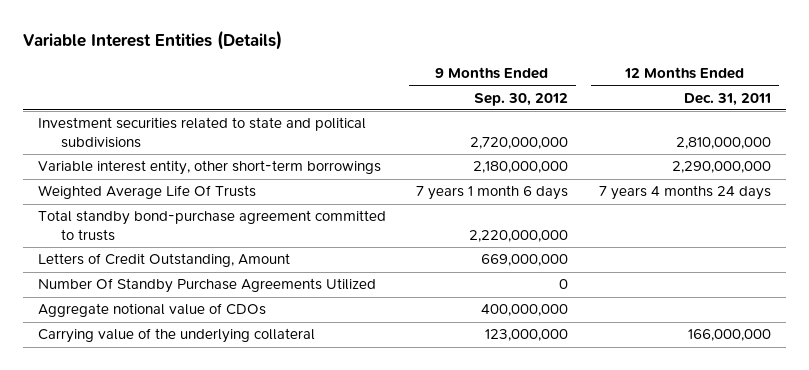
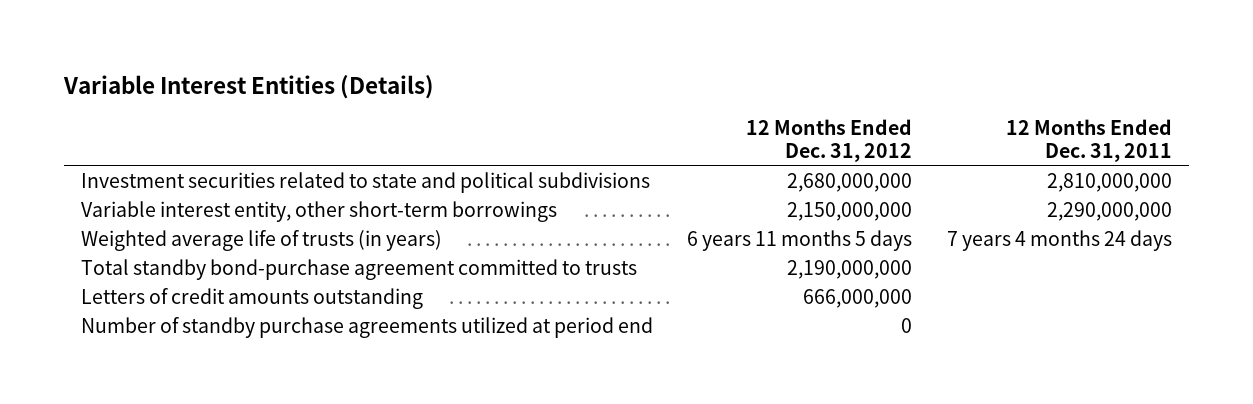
- | 9 Months Ended Sep. 30, 2012 | 12 Months Ended Dec. 31, 2011
+ | 12 Months Ended Dec. 31, 2012 | 12 Months Ended Dec. 31, 2011
- Weighted Average Life Of Trusts | 7 years 1 month 6 days | 7 years 4 months 24 days
+ Weighted average life of trusts (in years) | 6 years 11 months 5 days | 7 years 4 months 24 days
- Letters of Credit Outstanding, Amount | 669,000,000 |
- Number Of Standby Purchase Agreements Utilized | 0 |
- Aggregate notional value of CDOs | 400,000,000 |
- Carrying value of the underlying collateral | 123,000,000 | 166,000,000
+ Letters of credit amounts outstanding | 666,000,000 |
+ Number of standby purchase agreements utilized at period end | 0 |

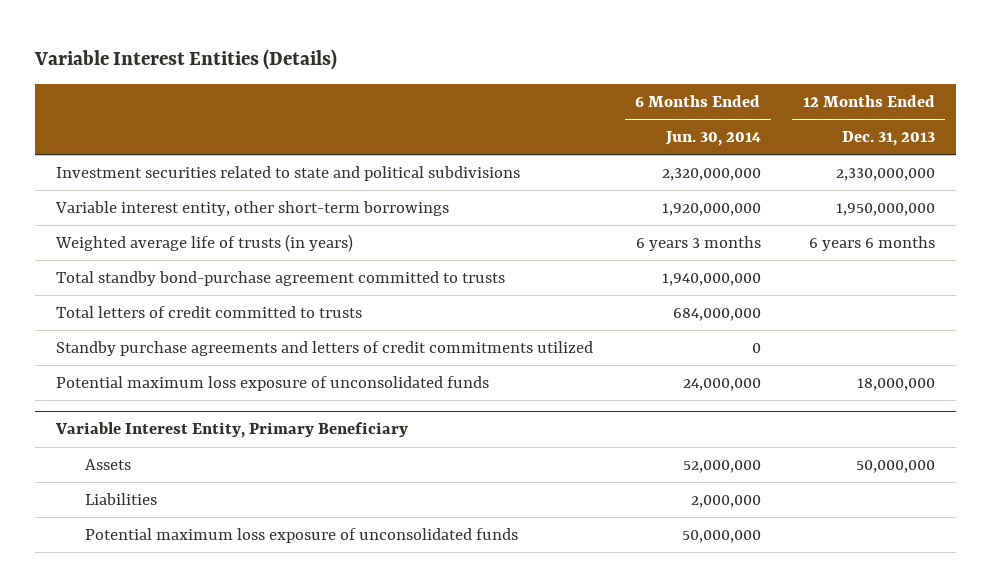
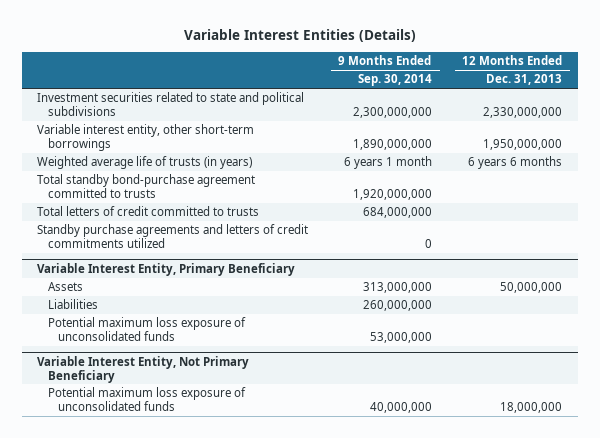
- | 6 Months Ended Jun. 30, 2014 | 12 Months Ended Dec. 31, 2013
+ | 9 Months Ended Sep. 30, 2014 | 12 Months Ended Dec. 31, 2013
- Potential maximum loss exposure of unconsolidated funds | 24,000,000 | 18,000,000
+ Variable Interest Entity, Not Primary Beneficiary
+ Potential maximum loss exposure of unconsolidated funds | 40,000,000 | 18,000,000

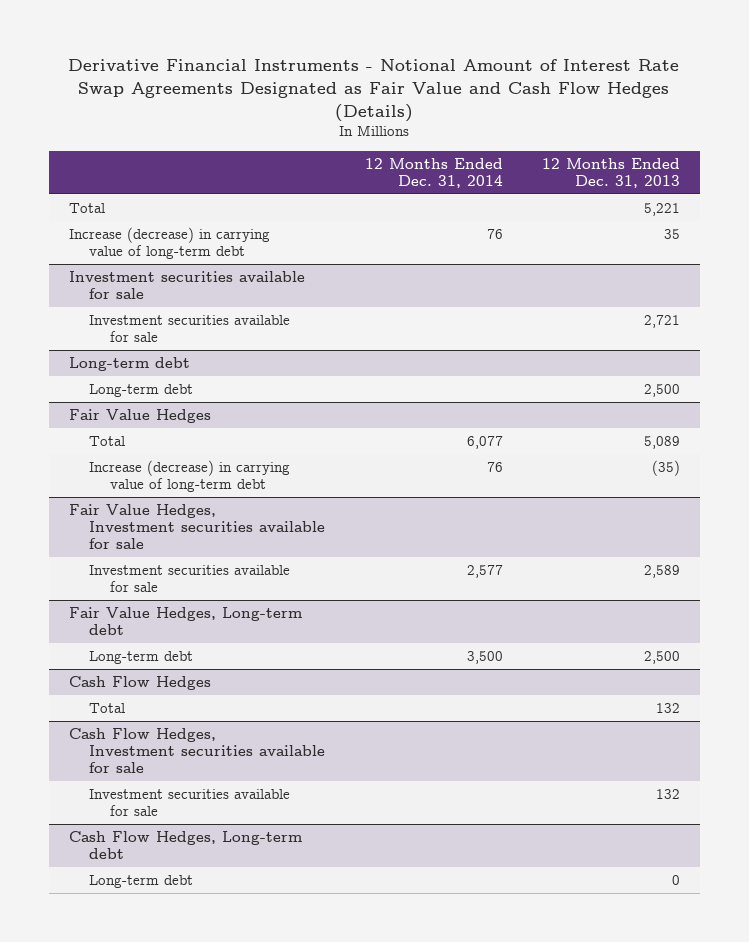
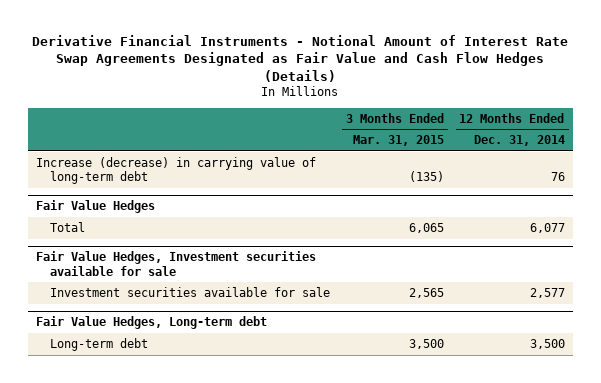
- | 12 Months Ended Dec. 31, 2014 | 12 Months Ended Dec. 31, 2013
+ | 3 Months Ended Mar. 31, 2015 | 12 Months Ended Dec. 31, 2014
- Total | | 5,221
- Investment securities available for sale
- Investment securities available for sale | | 2,721
- Long-term debt
- Long-term debt | | 2,500
@ Fair Value Hedges
- Increase (decrease) in carrying value of long-term debt | 76 | (35)
- Cash Flow Hedges
- Total | | 132
- Cash Flow Hedges, Investment securities available for sale
- Investment securities available for sale | | 132
- Cash Flow Hedges, Long-term debt
- Long-term debt | | 0

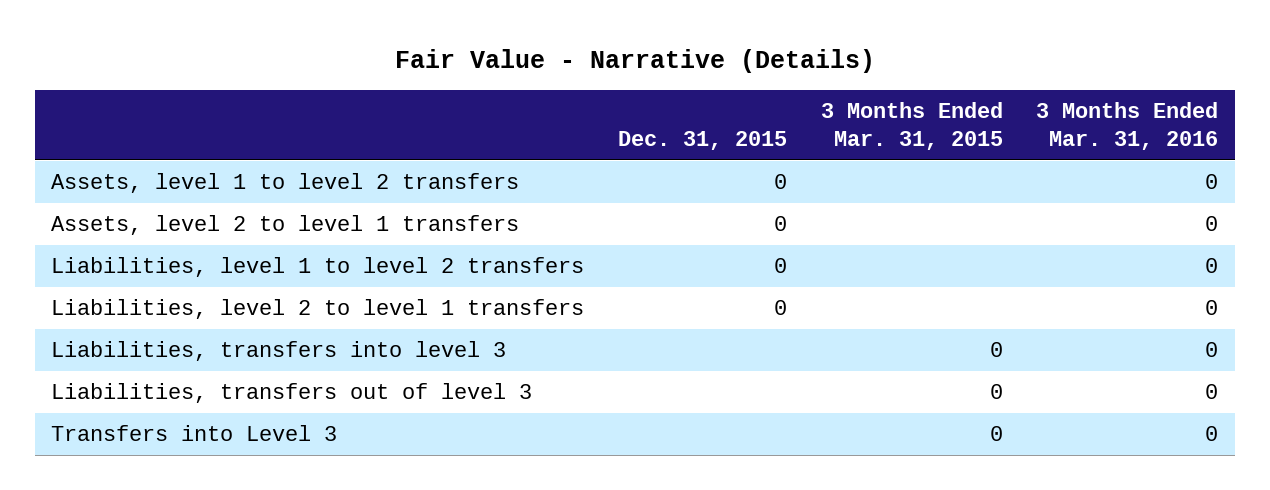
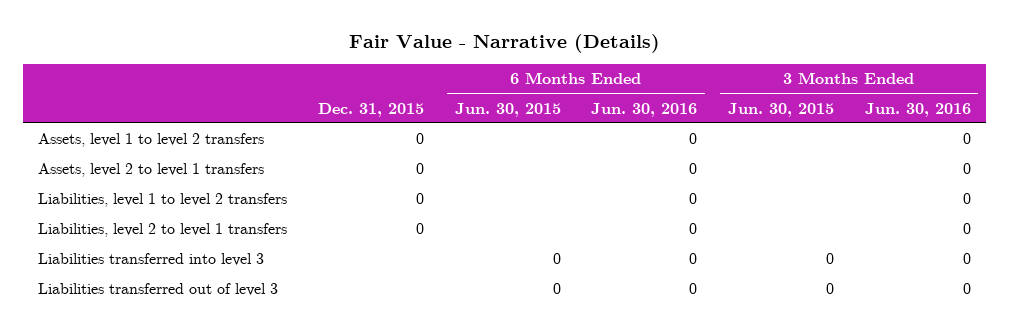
- | Dec. 31, 2015 | 3 Months Ended Mar. 31, 2015 | 3 Months Ended Mar. 31, 2016
+ | Dec. 31, 2015 | 6 Months Ended Jun. 30, 2015 | 6 Months Ended Jun. 30, 2016 | 3 Months Ended Jun. 30, 2015 | 3 Months Ended Jun. 30, 2016
- Liabilities, transfers into level 3 | | 0 | 0
- Liabilities, transfers out of level 3 | | 0 | 0
- Transfers into Level 3 | | 0 | 0
+ Liabilities transferred into level 3 | | 0 | 0 | 0 | 0
+ Liabilities transferred out of level 3 | | 0 | 0 | 0 | 0

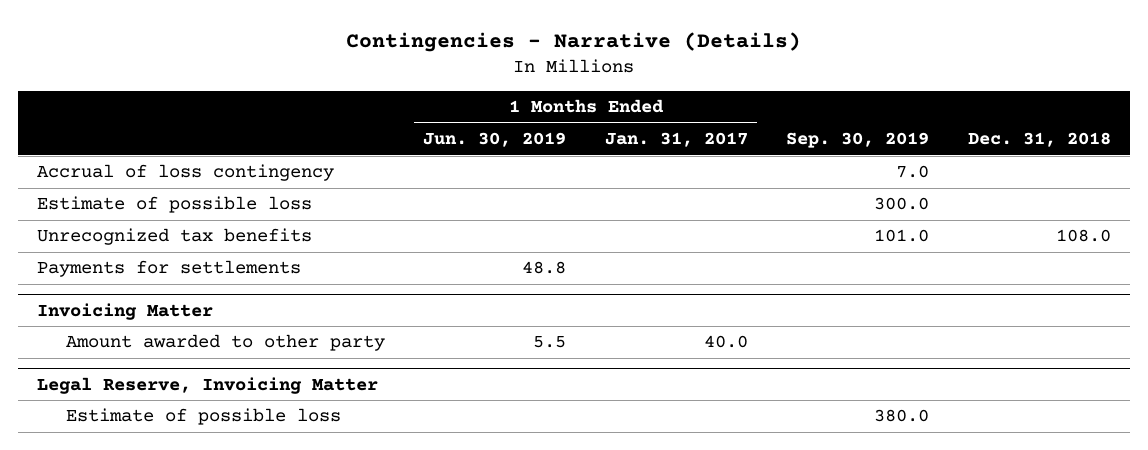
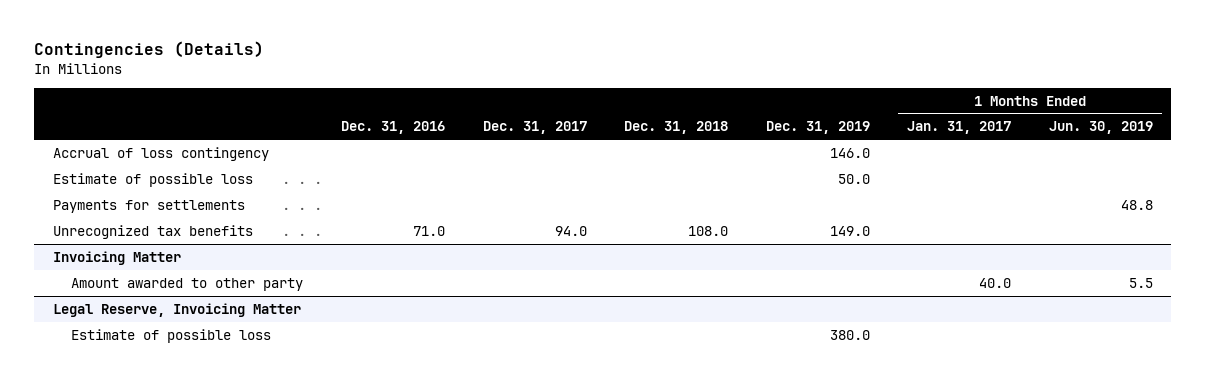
- Contingencies - Narrative (Details)
+ Contingencies (Details)
- | 1 Months Ended Jun. 30, 2019 | 1 Months Ended Jan. 31, 2017 | Sep. 30, 2019 | Dec. 31, 2018
+ | Dec. 31, 2016 | Dec. 31, 2017 | Dec. 31, 2018 | Dec. 31, 2019 | 1 Months Ended Jan. 31, 2017 | 1 Months Ended Jun. 30, 2019
moved down: Unrecognized tax benefits | 71.0 | 94.0 | 108.0 | 149.0 | |

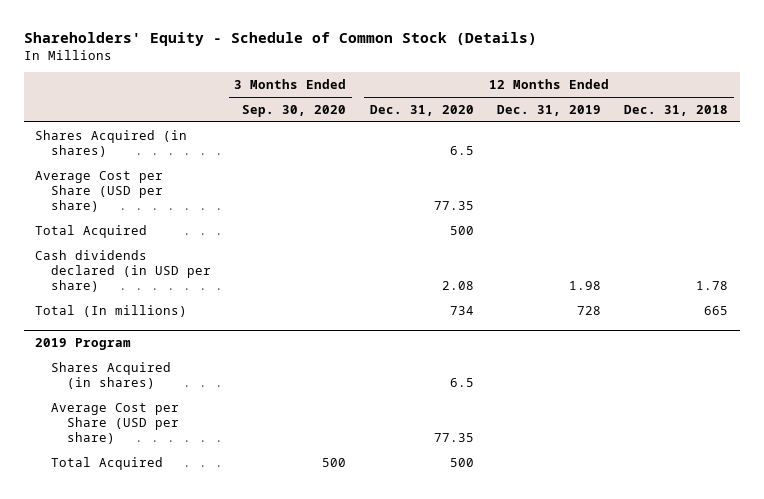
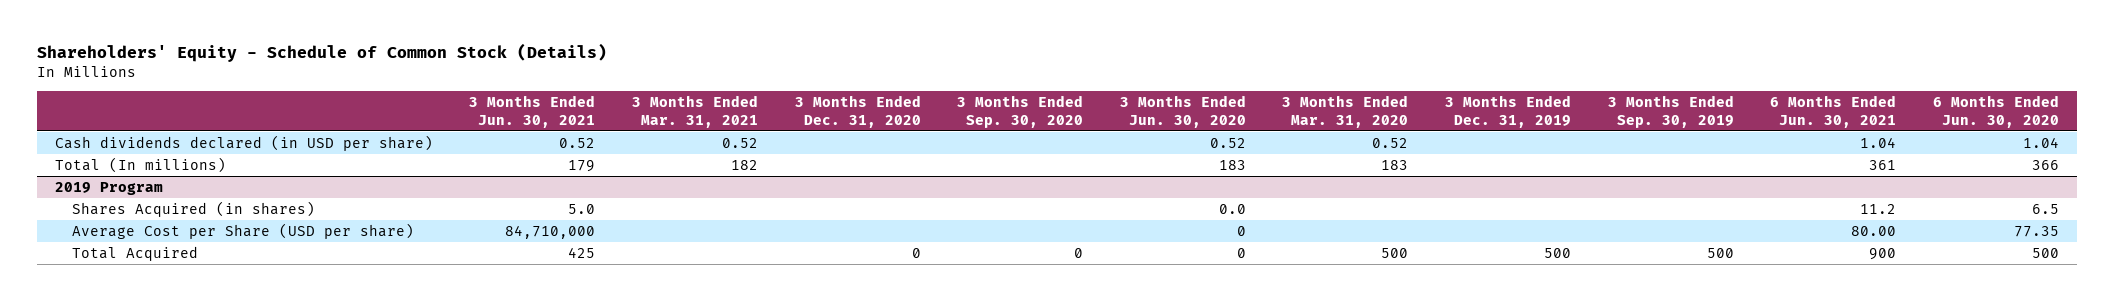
- | 3 Months Ended Sep. 30, 2020 | 12 Months Ended Dec. 31, 2020 | 12 Months Ended Dec. 31, 2019 | 12 Months Ended Dec. 31, 2018
+ | 3 Months Ended Jun. 30, 2021 | 3 Months Ended Mar. 31, 2021 | 3 Months Ended Dec. 31, 2020 | 3 Months Ended Sep. 30, 2020 | 3 Months Ended Jun. 30, 2020 | 3 Months Ended Mar. 31, 2020 | 3 Months Ended Dec. 31, 2019 | 3 Months Ended Sep. 30, 2019 | 6 Months Ended Jun. 30, 2021 | 6 Months Ended Jun. 30, 2020
- Shares Acquired (in shares) | | 6.5 | |
- Average Cost per Share (USD per share) | | 77.35 | |
- Total Acquired | | 500 | |
@ 2019 Program
- Total Acquired | 500 | 500 | |
+ Total Acquired | 425 | | 0 | 0 | 0 | 500 | 500 | 500 | 900 | 500

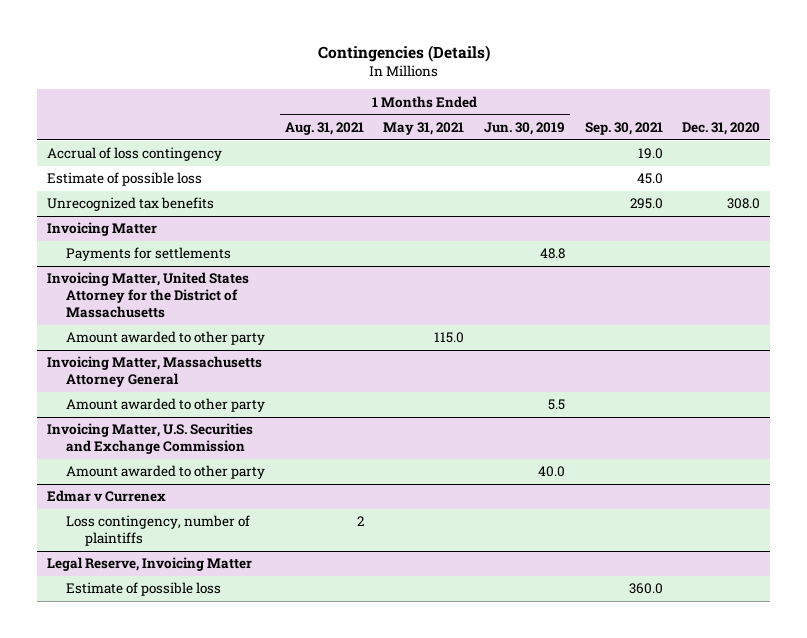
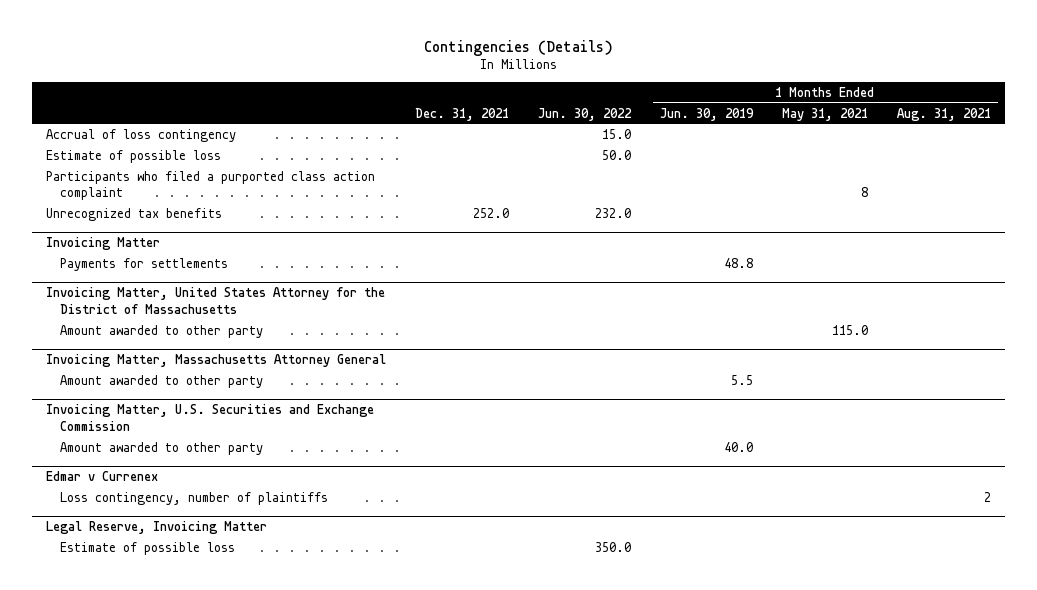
- | 1 Months Ended Aug. 31, 2021 | 1 Months Ended May 31, 2021 | 1 Months Ended Jun. 30, 2019 | Sep. 30, 2021 | Dec. 31, 2020
+ | Dec. 31, 2021 | Jun. 30, 2022 | 1 Months Ended Jun. 30, 2019 | 1 Months Ended May 31, 2021 | 1 Months Ended Aug. 31, 2021
+ Participants who filed a purported class action complaint | | | | 8 |

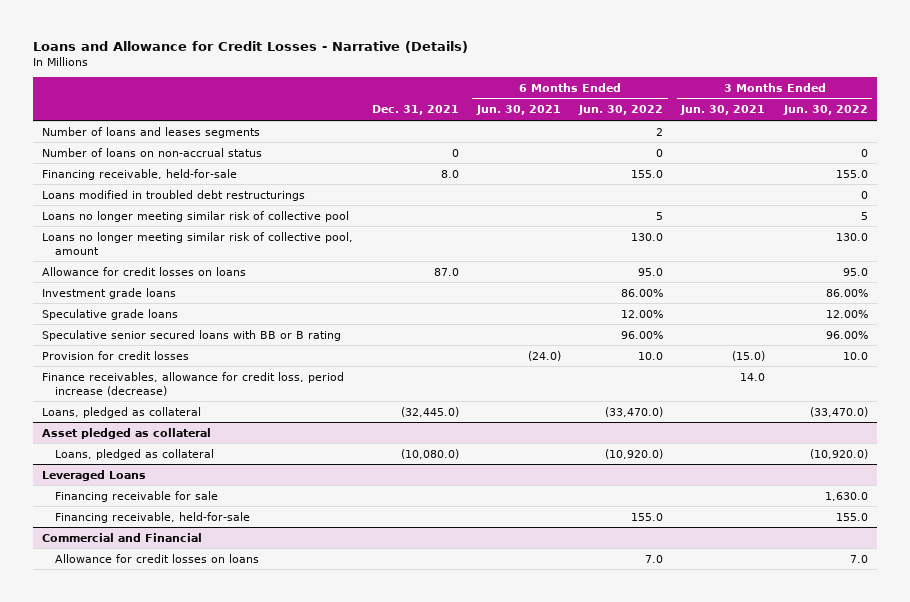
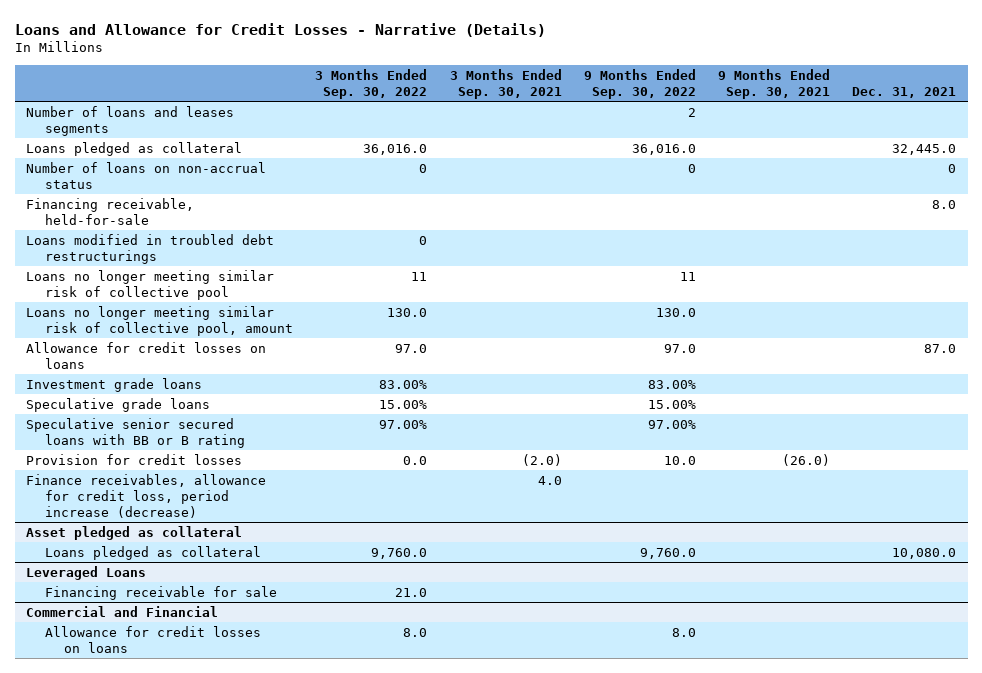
- | Dec. 31, 2021 | 6 Months Ended Jun. 30, 2021 | 6 Months Ended Jun. 30, 2022 | 3 Months Ended Jun. 30, 2021 | 3 Months Ended Jun. 30, 2022
+ | 3 Months Ended Sep. 30, 2022 | 3 Months Ended Sep. 30, 2021 | 9 Months Ended Sep. 30, 2022 | 9 Months Ended Sep. 30, 2021 | Dec. 31, 2021
+ Loans pledged as collateral | 36,016.0 | | 36,016.0 | | 32,445.0
- Loans, pledged as collateral | (32,445.0) | | (33,470.0) | | (33,470.0)
@ Asset pledged as collateral
- Loans, pledged as collateral | (10,080.0) | | (10,920.0) | | (10,920.0)
+ Loans pledged as collateral | 9,760.0 | | 9,760.0 | | 10,080.0
@ Leveraged Loans
- Financing receivable, held-for-sale | | | 155.0 | | 155.0

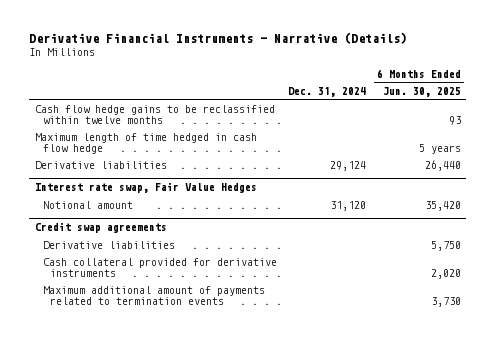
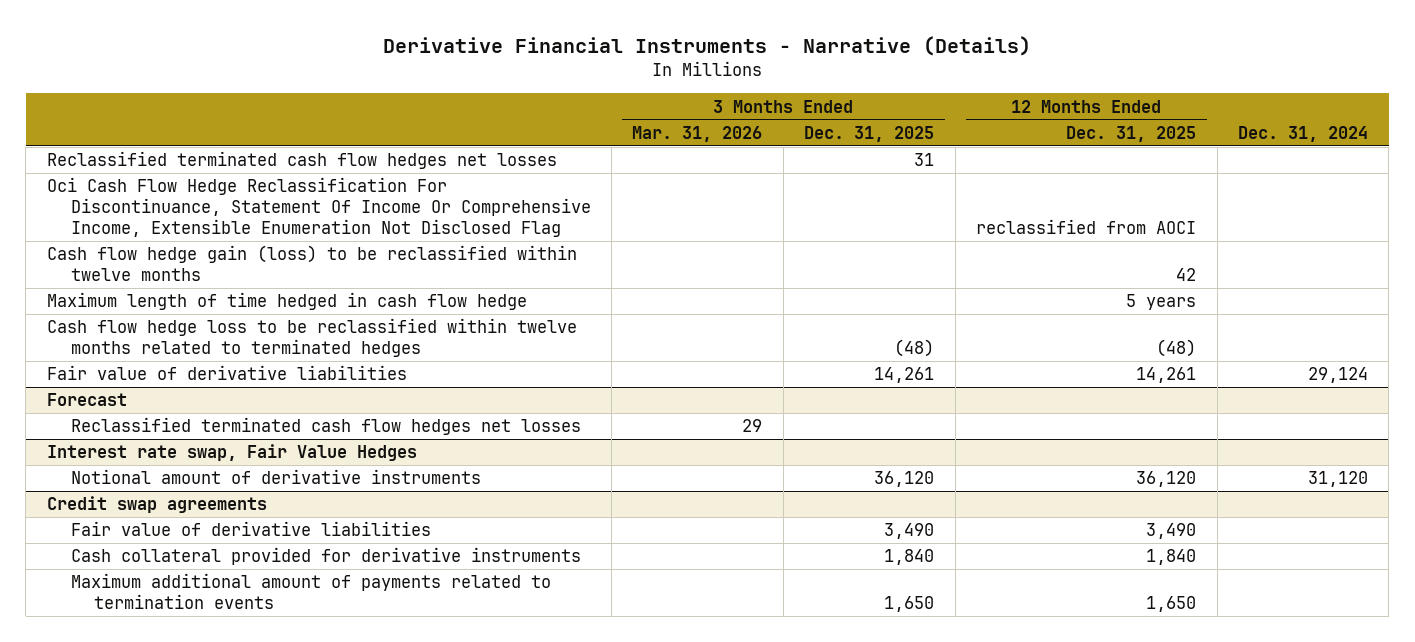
- | Dec. 31, 2024 | 6 Months Ended Jun. 30, 2025
+ | 3 Months Ended Mar. 31, 2026 | 3 Months Ended Dec. 31, 2025 | 12 Months Ended Dec. 31, 2025 | Dec. 31, 2024
- Cash flow hedge gains to be reclassified within twelve months | | 93
+ Reclassified terminated cash flow hedges net losses | | 31 | |
+ Oci Cash Flow Hedge Reclassification For Discontinuance, Statement Of Income Or Comprehensive Income, Extensible Enumeration Not Disclosed Flag | | | reclassified from AOCI |
+ Cash flow hedge gain (loss) to be reclassified within twelve months | | | 42 |
- Derivative liabilities | 29,124 | 26,440
+ Cash flow hedge loss to be reclassified within twelve months related to terminated hedges | | (48) | (48) |
+ Fair value of derivative liabilities | | 14,261 | 14,261 | 29,124
+ Forecast
+ Reclassified terminated cash flow hedges net losses | 29 | | |
@ Interest rate swap, Fair Value Hedges
- Notional amount | 31,120 | 35,420
+ Notional amount of derivative instruments | | 36,120 | 36,120 | 31,120
@ Credit swap agreements
- Derivative liabilities | | 5,750
+ Fair value of derivative liabilities | | 3,490 | 3,490 |

